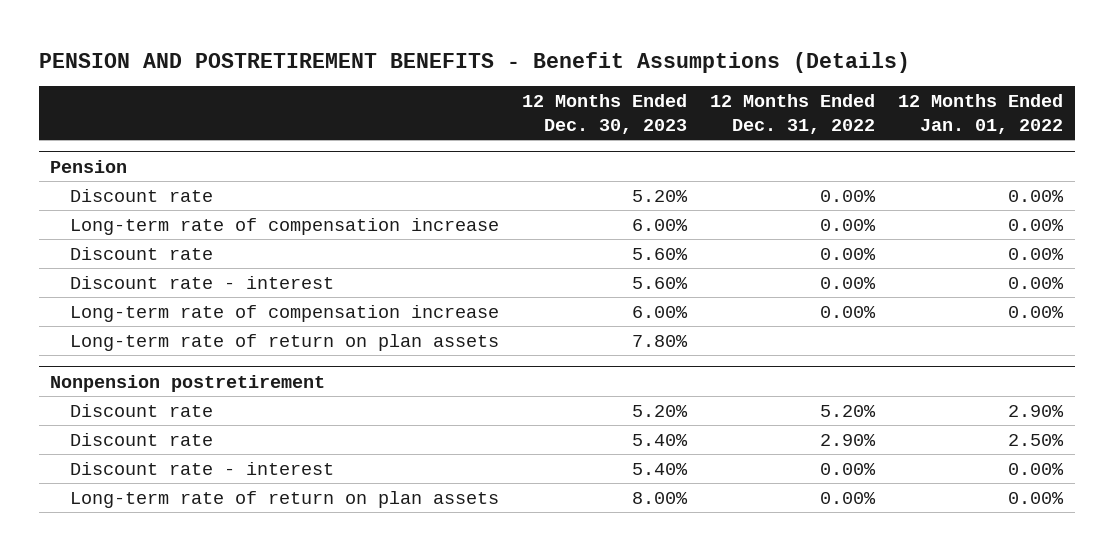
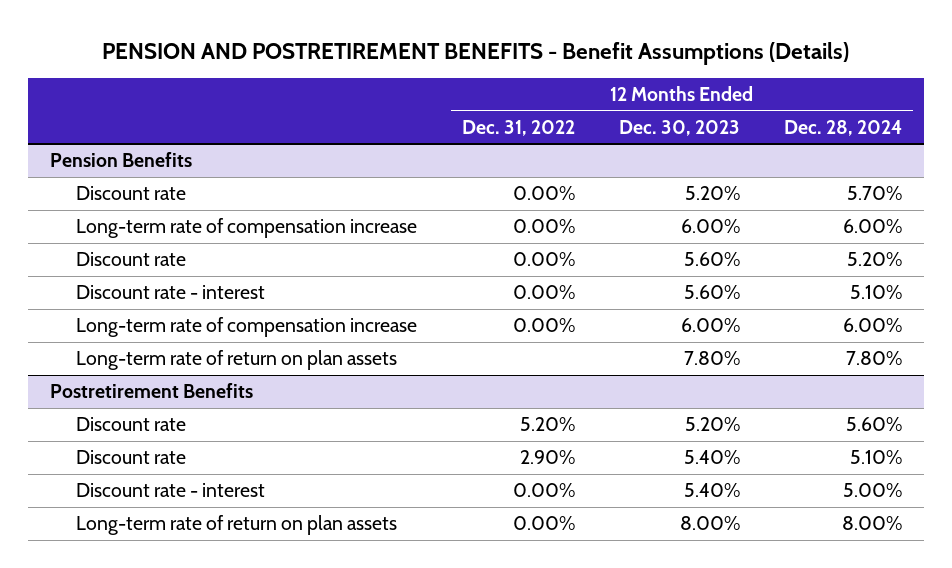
- | 12 Months Ended Dec. 30, 2023 | 12 Months Ended Dec. 31, 2022 | 12 Months Ended Jan. 01, 2022
+ | 12 Months Ended Dec. 31, 2022 | 12 Months Ended Dec. 30, 2023 | 12 Months Ended Dec. 28, 2024
- Pension
+ Pension Benefits
- Nonpension postretirement
+ Postretirement Benefits

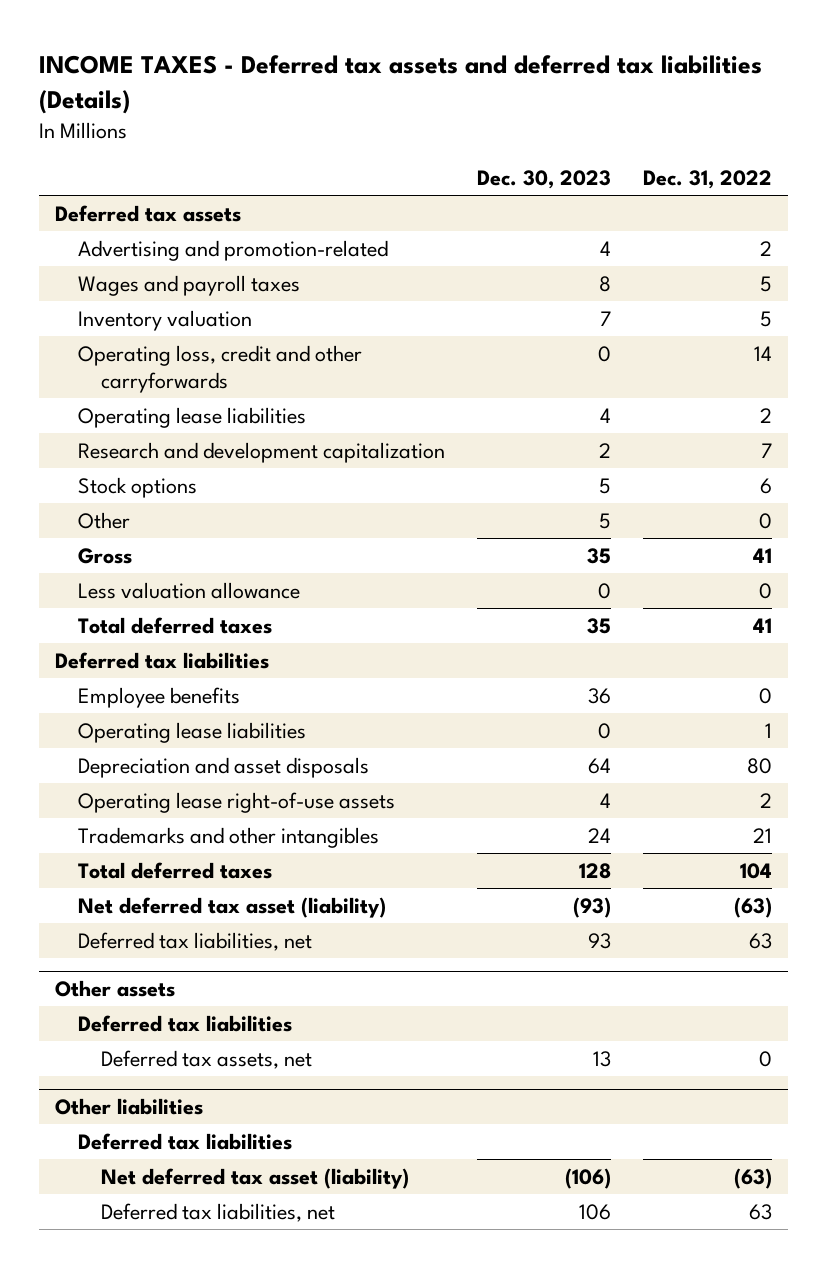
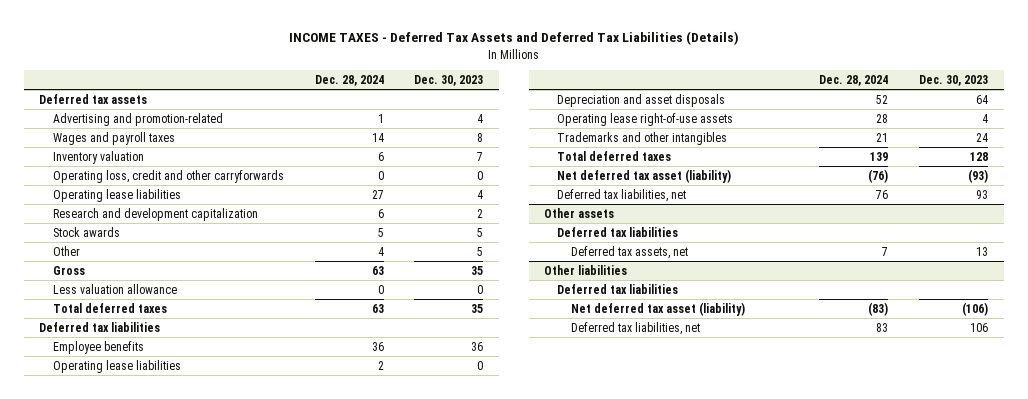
- INCOME TAXES - Deferred tax assets and deferred tax liabilities (Details)
+ INCOME TAXES - Deferred Tax Assets and Deferred Tax Liabilities (Details)
- | Dec. 30, 2023 | Dec. 31, 2022
+ | Dec. 28, 2024 | Dec. 30, 2023
- Stock options | 5 | 6
+ Stock awards | 5 | 5

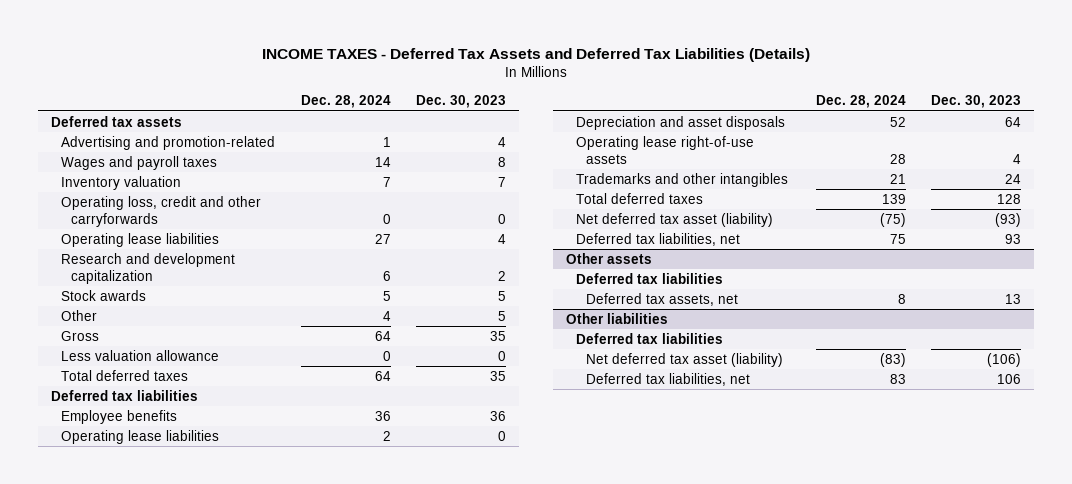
- Inventory valuation | 6 | 7
+ Inventory valuation | 7 | 7
- Gross | 63 | 35
+ Gross | 64 | 35
- Total deferred taxes | 63 | 35
+ Total deferred taxes | 64 | 35
- Net deferred tax asset (liability) | (76) | (93)
- Deferred tax liabilities, net | 76 | 93
+ Net deferred tax asset (liability) | (75) | (93)
+ Deferred tax liabilities, net | 75 | 93
@ Other assets
- Deferred tax assets, net | 7 | 13
+ Deferred tax assets, net | 8 | 13

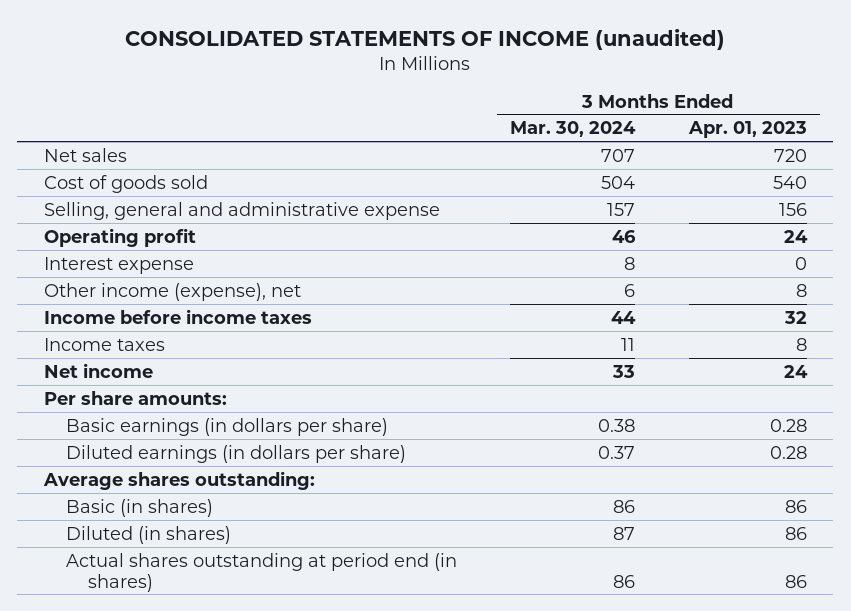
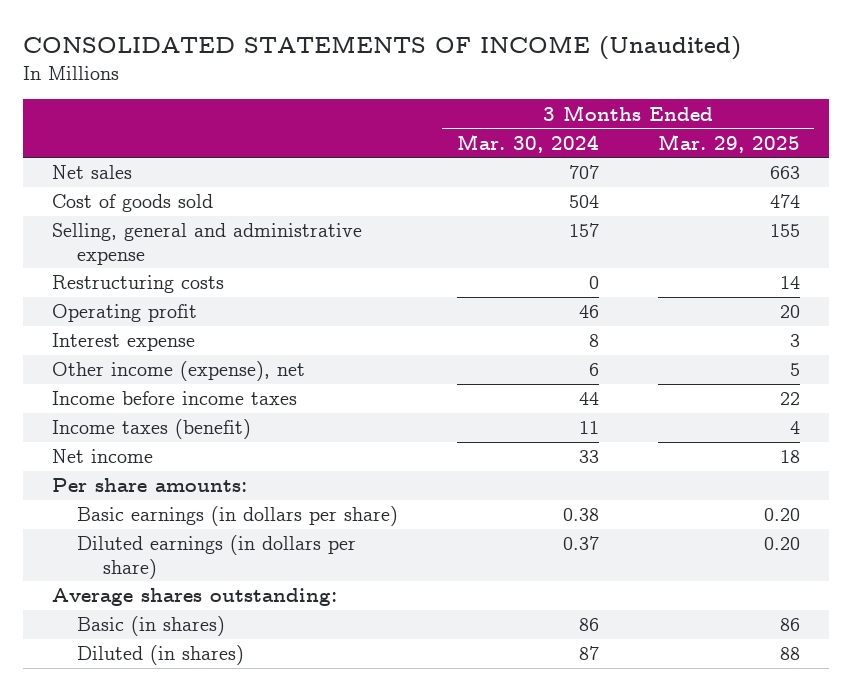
- CONSOLIDATED STATEMENTS OF INCOME (unaudited)
+ CONSOLIDATED STATEMENTS OF INCOME (Unaudited)
- | 3 Months Ended Mar. 30, 2024 | 3 Months Ended Apr. 01, 2023
+ | 3 Months Ended Mar. 30, 2024 | 3 Months Ended Mar. 29, 2025
+ Restructuring costs | 0 | 14
- Income taxes | 11 | 8
+ Income taxes (benefit) | 11 | 4
- Actual shares outstanding at period end (in shares) | 86 | 86

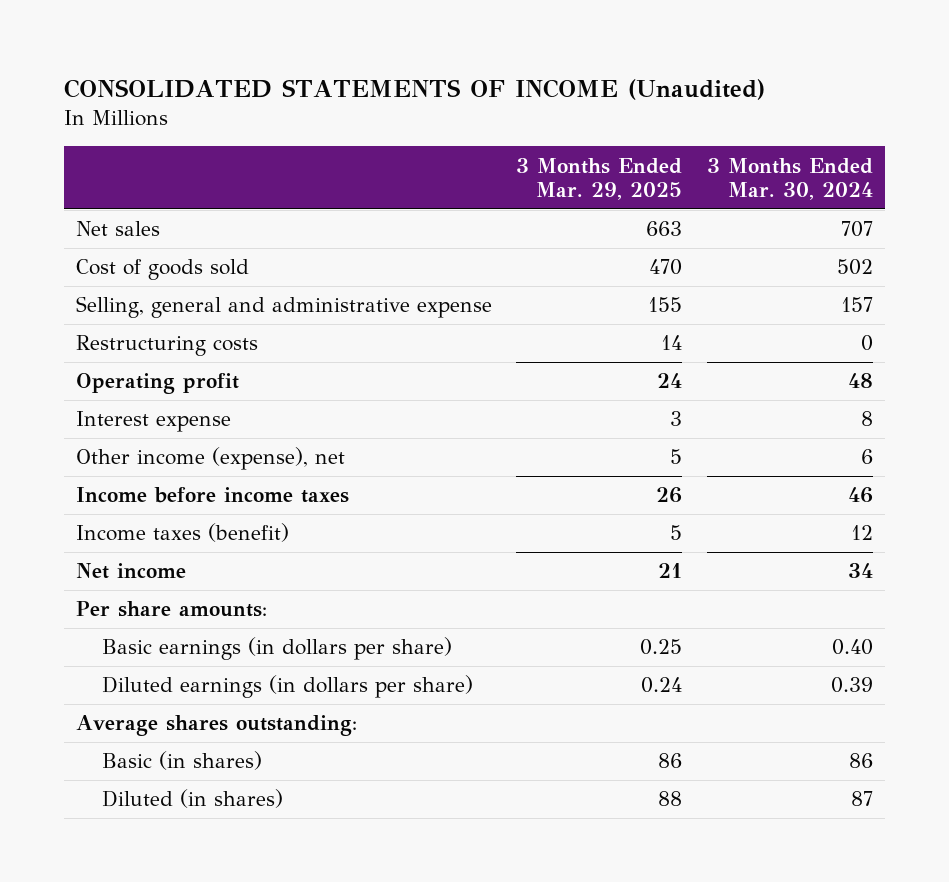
- | 3 Months Ended Mar. 30, 2024 | 3 Months Ended Mar. 29, 2025
+ | 3 Months Ended Mar. 29, 2025 | 3 Months Ended Mar. 30, 2024
- Cost of goods sold | 504 | 474
+ Cost of goods sold | 470 | 502
- Operating profit | 46 | 20
+ Operating profit | 24 | 48
- Income before income taxes | 44 | 22
- Income taxes (benefit) | 11 | 4
- Net income | 33 | 18
+ Income before income taxes | 26 | 46
+ Income taxes (benefit) | 5 | 12
+ Net income | 21 | 34
- Basic earnings (in dollars per share) | 0.38 | 0.20
- Diluted earnings (in dollars per share) | 0.37 | 0.20
+ Basic earnings (in dollars per share) | 0.25 | 0.40
+ Diluted earnings (in dollars per share) | 0.24 | 0.39

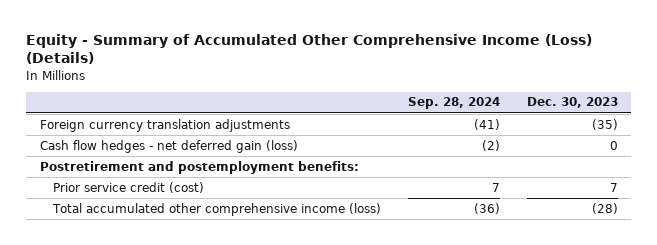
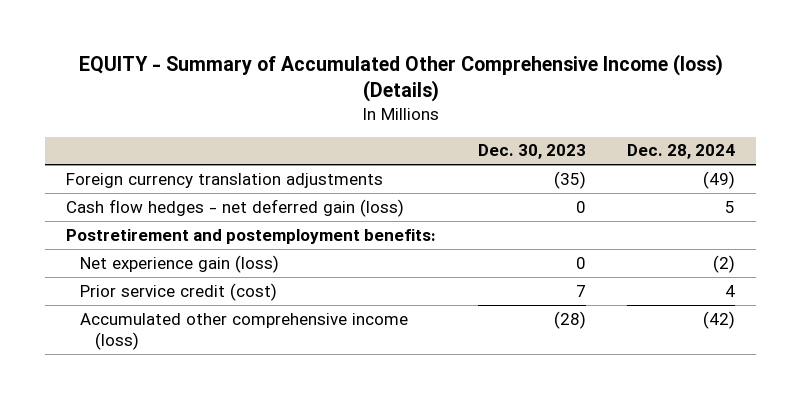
- Equity - Summary of Accumulated Other Comprehensive Income (Loss) (Details)
+ EQUITY - Summary of Accumulated Other Comprehensive Income (loss) (Details)
- | Sep. 28, 2024 | Dec. 30, 2023
+ | Dec. 30, 2023 | Dec. 28, 2024
+ Net experience gain (loss) | 0 | (2)
- Total accumulated other comprehensive income (loss) | (36) | (28)
+ Accumulated other comprehensive income (loss) | (28) | (42)

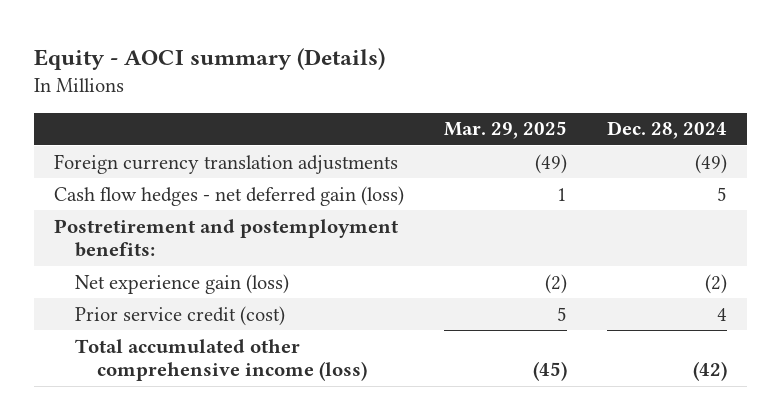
- EQUITY - Summary of Accumulated Other Comprehensive Income (loss) (Details)
+ Equity - AOCI summary (Details)
- | Dec. 30, 2023 | Dec. 28, 2024
+ | Mar. 29, 2025 | Dec. 28, 2024
- Accumulated other comprehensive income (loss) | (28) | (42)
+ Total accumulated other comprehensive income (loss) | (45) | (42)

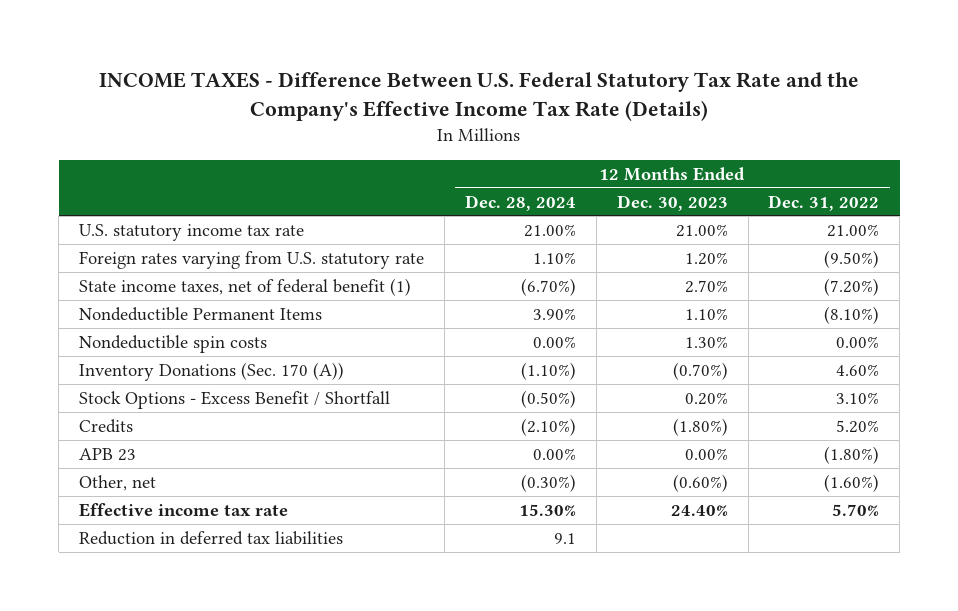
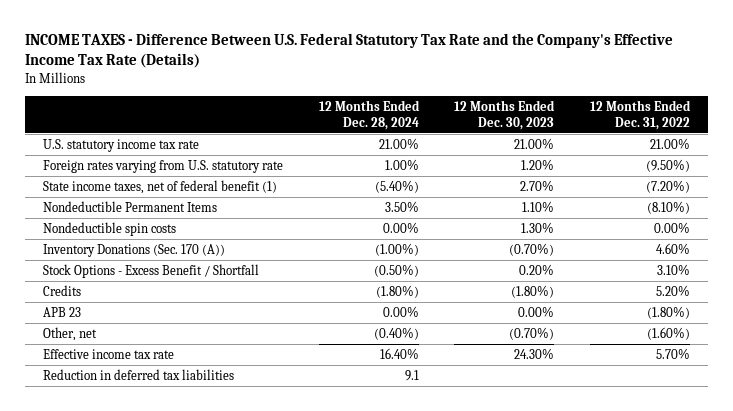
- Foreign rates varying from U.S. statutory rate | 1.10% | 1.20% | (9.50%)
- State income taxes, net of federal benefit (1) | (6.70%) | 2.70% | (7.20%)
- Nondeductible Permanent Items | 3.90% | 1.10% | (8.10%)
+ Foreign rates varying from U.S. statutory rate | 1.00% | 1.20% | (9.50%)
+ State income taxes, net of federal benefit (1) | (5.40%) | 2.70% | (7.20%)
+ Nondeductible Permanent Items | 3.50% | 1.10% | (8.10%)
- Inventory Donations (Sec. 170 (A)) | (1.10%) | (0.70%) | 4.60%
+ Inventory Donations (Sec. 170 (A)) | (1.00%) | (0.70%) | 4.60%
- Credits | (2.10%) | (1.80%) | 5.20%
+ Credits | (1.80%) | (1.80%) | 5.20%
- Other, net | (0.30%) | (0.60%) | (1.60%)
- Effective income tax rate | 15.30% | 24.40% | 5.70%
+ Other, net | (0.40%) | (0.70%) | (1.60%)
+ Effective income tax rate | 16.40% | 24.30% | 5.70%

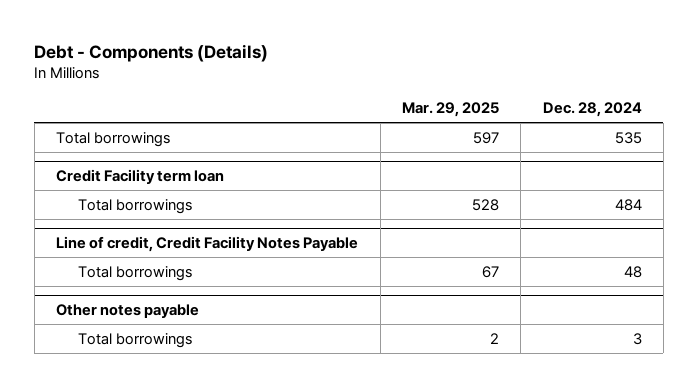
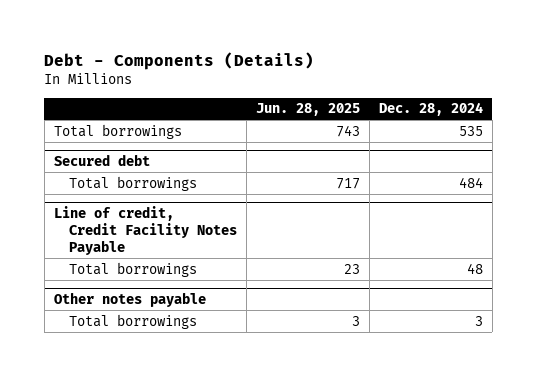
- | Mar. 29, 2025 | Dec. 28, 2024
+ | Jun. 28, 2025 | Dec. 28, 2024
- Credit Facility term loan
+ Secured debt

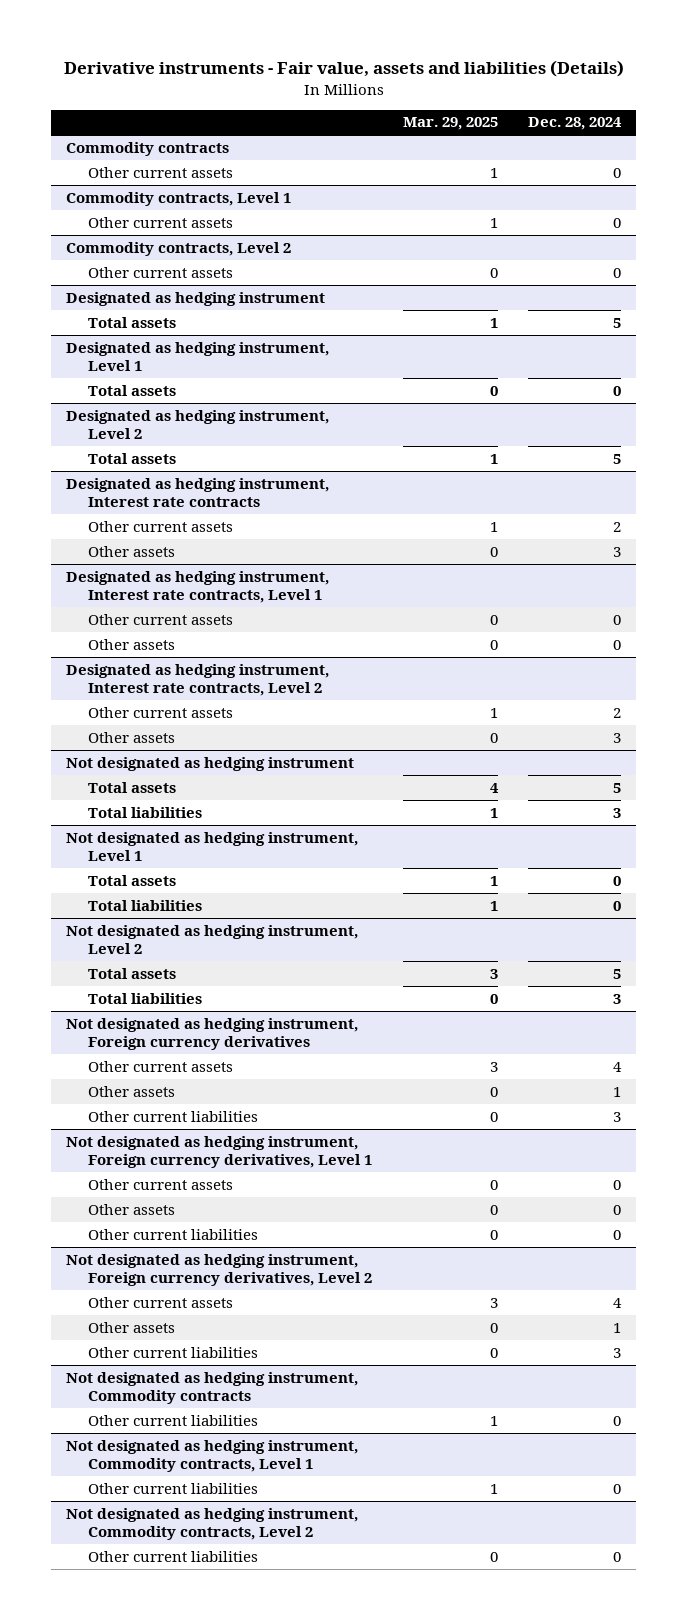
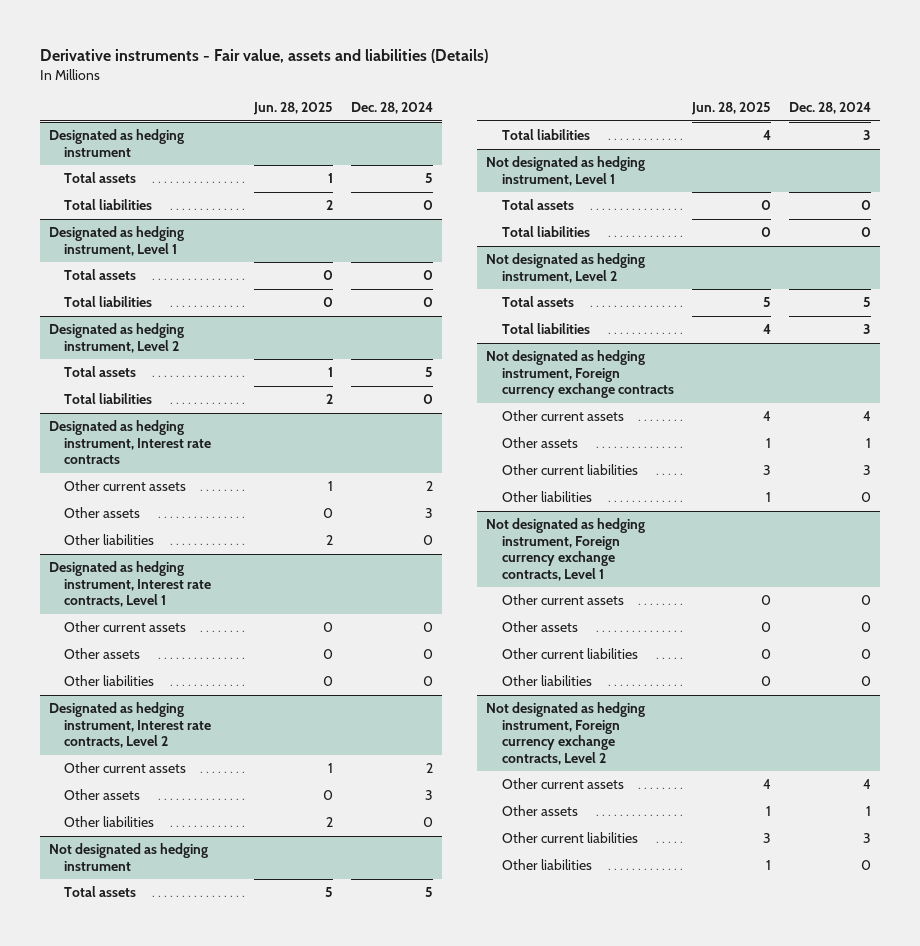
- | Mar. 29, 2025 | Dec. 28, 2024
+ | Jun. 28, 2025 | Dec. 28, 2024
- Commodity contracts
- Other current assets | 1 | 0
- Commodity contracts, Level 1
- Other current assets | 1 | 0
- Commodity contracts, Level 2
- Other current assets | 0 | 0
@ Designated as hedging instrument
+ Total liabilities | 2 | 0
@ Designated as hedging instrument, Level 1
+ Total liabilities | 0 | 0
@ Designated as hedging instrument, Level 2
+ Total liabilities | 2 | 0
@ Designated as hedging instrument, Interest rate contracts
+ Other liabilities | 2 | 0
@ Designated as hedging instrument, Interest rate contracts, Level 1
+ Other liabilities | 0 | 0
@ Designated as hedging instrument, Interest rate contracts, Level 2
+ Other liabilities | 2 | 0
- Not designated as hedging instrument, Foreign currency derivatives
+ Not designated as hedging instrument, Foreign currency exchange contracts
- Not designated as hedging instrument, Foreign currency derivatives, Level 1
+ Other liabilities | 1 | 0
+ Not designated as hedging instrument, Foreign currency exchange contracts, Level 1
- Not designated as hedging instrument, Foreign currency derivatives, Level 2
+ Other liabilities | 0 | 0
+ Not designated as hedging instrument, Foreign currency exchange contracts, Level 2
- Not designated as hedging instrument, Commodity contracts
- Other current liabilities | 1 | 0
- Not designated as hedging instrument, Commodity contracts, Level 1
- Other current liabilities | 1 | 0
- Not designated as hedging instrument, Commodity contracts, Level 2
- Other current liabilities | 0 | 0
+ Other liabilities | 1 | 0

